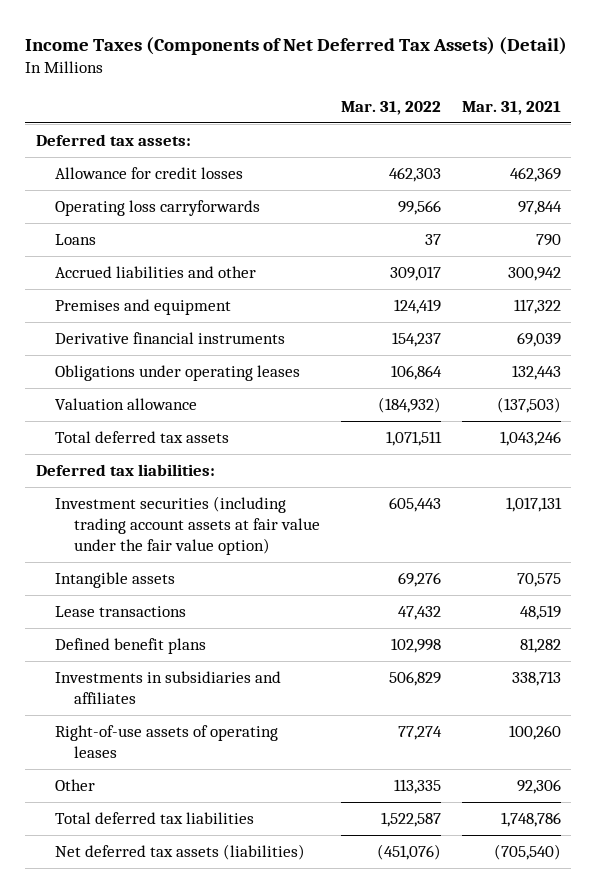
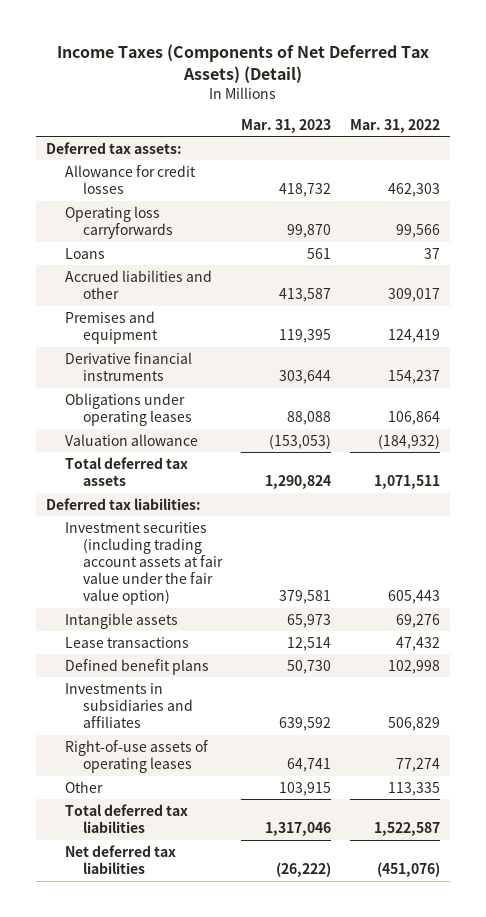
- | Mar. 31, 2022 | Mar. 31, 2021
+ | Mar. 31, 2023 | Mar. 31, 2022
- Net deferred tax assets (liabilities) | (451,076) | (705,540)
+ Net deferred tax liabilities | (26,222) | (451,076)

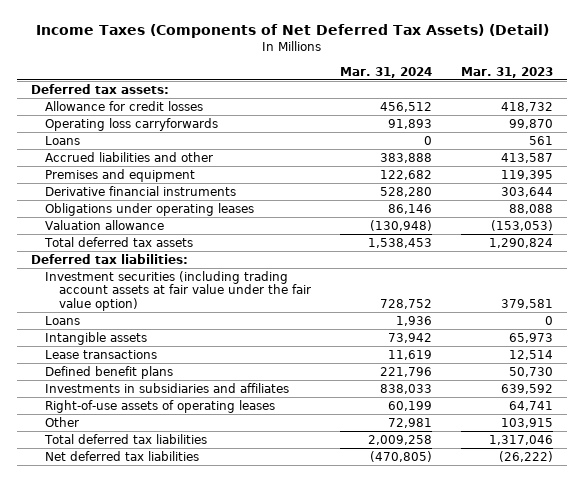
- | Mar. 31, 2023 | Mar. 31, 2022
+ | Mar. 31, 2024 | Mar. 31, 2023
+ Loans | 1,936 | 0

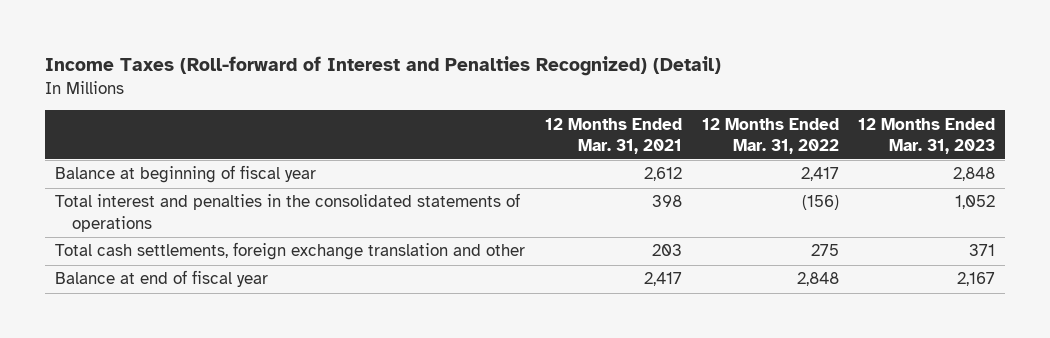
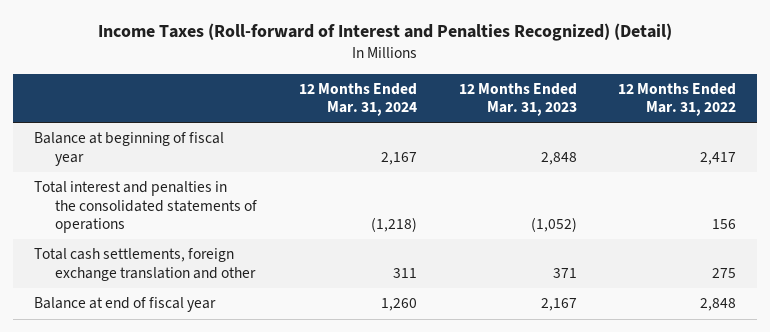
- | 12 Months Ended Mar. 31, 2021 | 12 Months Ended Mar. 31, 2022 | 12 Months Ended Mar. 31, 2023
+ | 12 Months Ended Mar. 31, 2024 | 12 Months Ended Mar. 31, 2023 | 12 Months Ended Mar. 31, 2022
- Total interest and penalties in the consolidated statements of operations | 398 | (156) | 1,052
+ Total interest and penalties in the consolidated statements of operations | (1,218) | (1,052) | 156

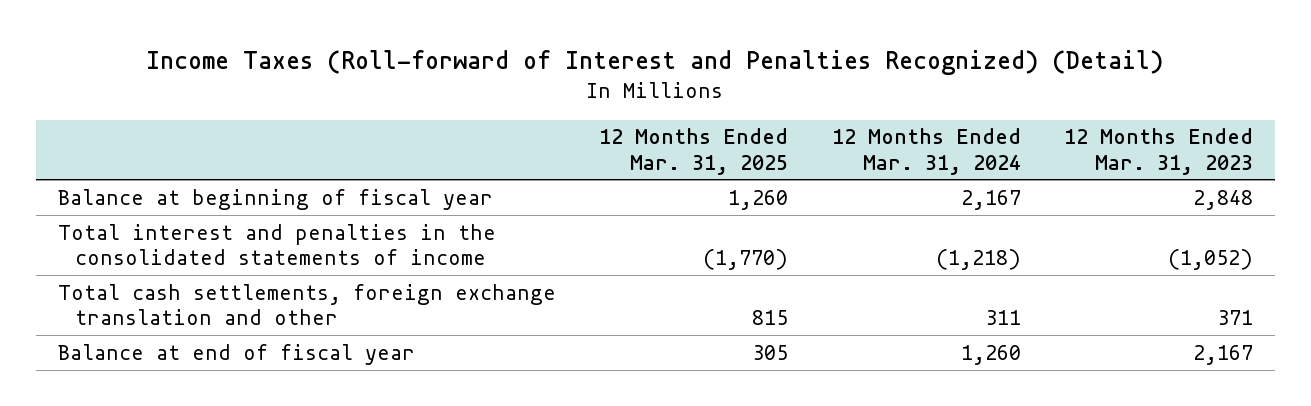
- | 12 Months Ended Mar. 31, 2024 | 12 Months Ended Mar. 31, 2023 | 12 Months Ended Mar. 31, 2022
+ | 12 Months Ended Mar. 31, 2025 | 12 Months Ended Mar. 31, 2024 | 12 Months Ended Mar. 31, 2023
- Total interest and penalties in the consolidated statements of operations | (1,218) | (1,052) | 156
+ Total interest and penalties in the consolidated statements of income | (1,770) | (1,218) | (1,052)

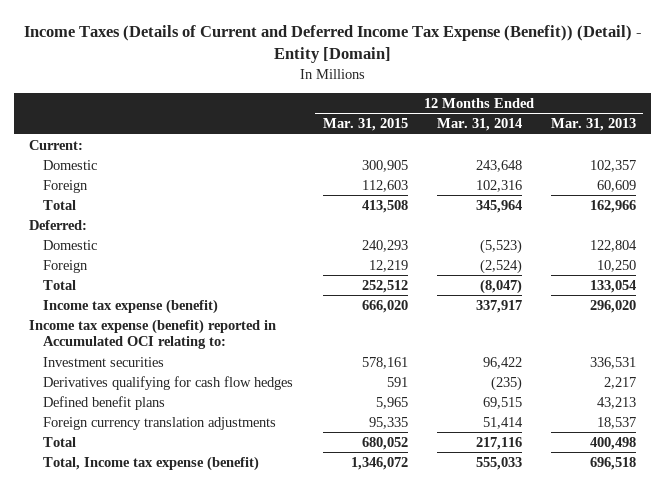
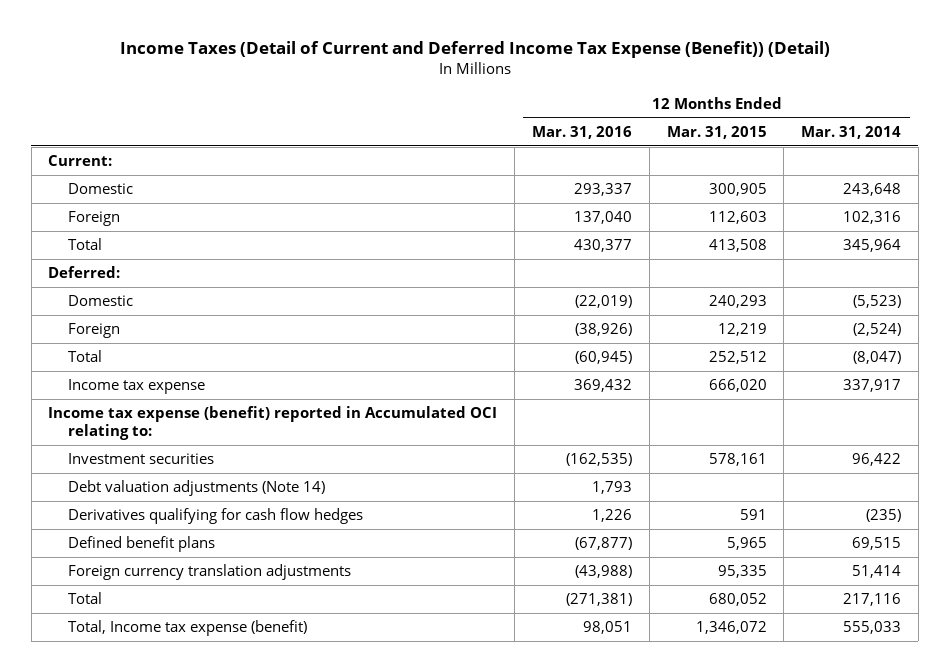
- Income Taxes (Details of Current and Deferred Income Tax Expense (Benefit)) (Detail) - Entity [Domain]
+ Income Taxes (Detail of Current and Deferred Income Tax Expense (Benefit)) (Detail)
- | 12 Months Ended Mar. 31, 2015 | 12 Months Ended Mar. 31, 2014 | 12 Months Ended Mar. 31, 2013
+ | 12 Months Ended Mar. 31, 2016 | 12 Months Ended Mar. 31, 2015 | 12 Months Ended Mar. 31, 2014
- Income tax expense (benefit) | 666,020 | 337,917 | 296,020
+ Income tax expense | 369,432 | 666,020 | 337,917
+ Debt valuation adjustments (Note 14) | 1,793 | |

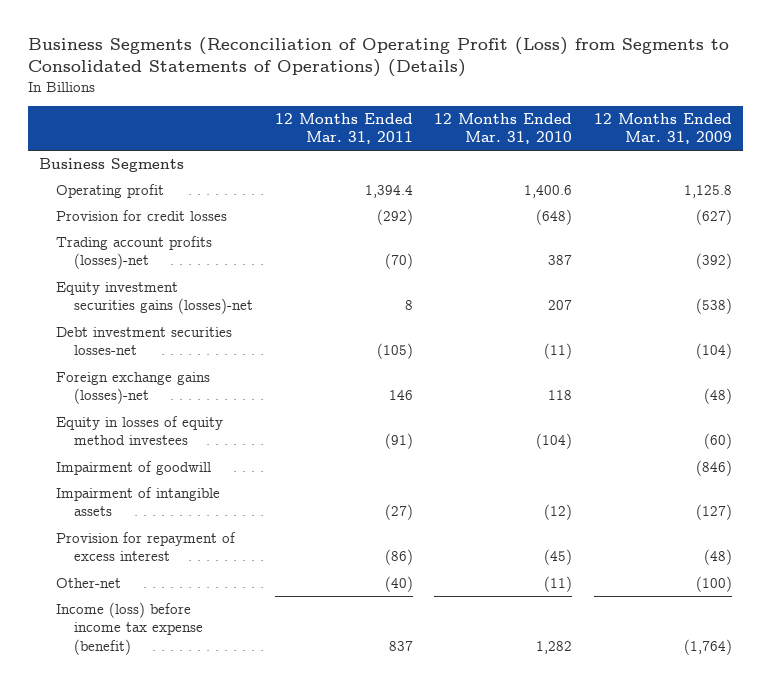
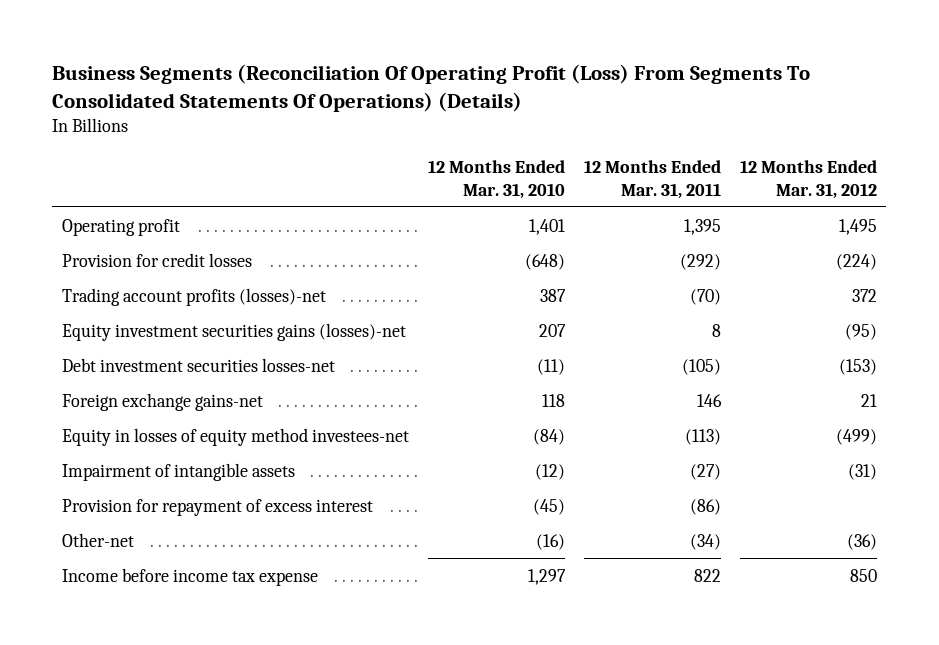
- Business Segments (Reconciliation of Operating Profit (Loss) from Segments to Consolidated Statements of Operations) (Details)
+ Business Segments (Reconciliation Of Operating Profit (Loss) From Segments To Consolidated Statements Of Operations) (Details)
- | 12 Months Ended Mar. 31, 2011 | 12 Months Ended Mar. 31, 2010 | 12 Months Ended Mar. 31, 2009
+ | 12 Months Ended Mar. 31, 2010 | 12 Months Ended Mar. 31, 2011 | 12 Months Ended Mar. 31, 2012
- Business Segments
- Operating profit | 1,394.4 | 1,400.6 | 1,125.8
+ Operating profit | 1,401 | 1,395 | 1,495
- Foreign exchange gains (losses)-net | 146 | 118 | (48)
- Equity in losses of equity method investees | (91) | (104) | (60)
- Impairment of goodwill | | | (846)
+ Foreign exchange gains-net | 118 | 146 | 21
+ Equity in losses of equity method investees-net | (84) | (113) | (499)
- Other-net | (40) | (11) | (100)
- Income (loss) before income tax expense (benefit) | 837 | 1,282 | (1,764)
+ Other-net | (16) | (34) | (36)
+ Income before income tax expense | 1,297 | 822 | 850

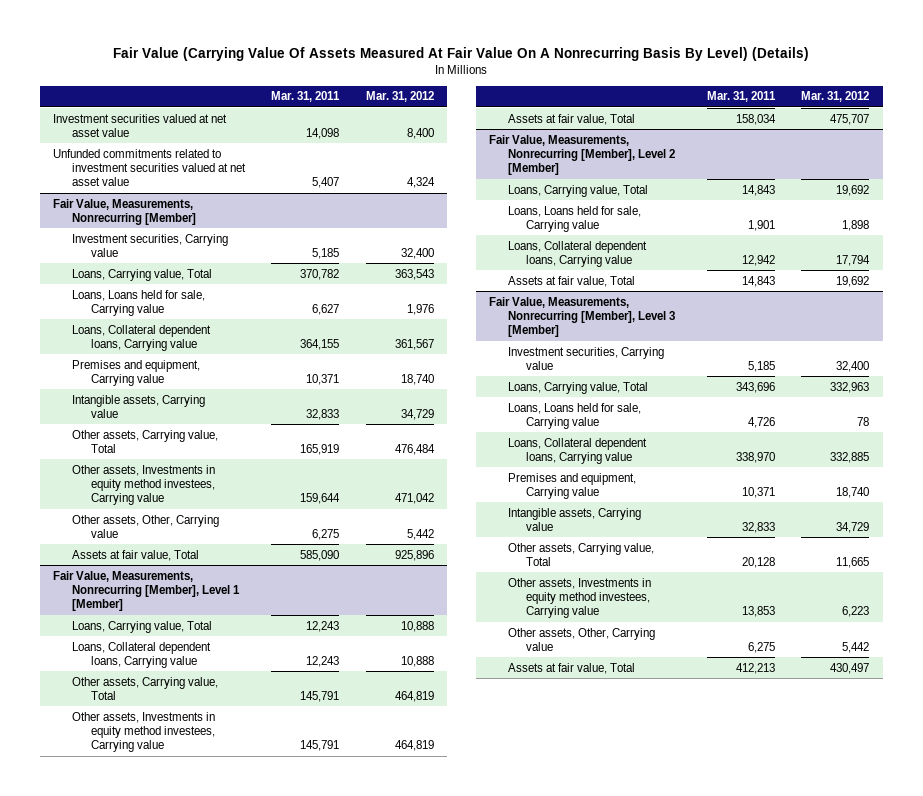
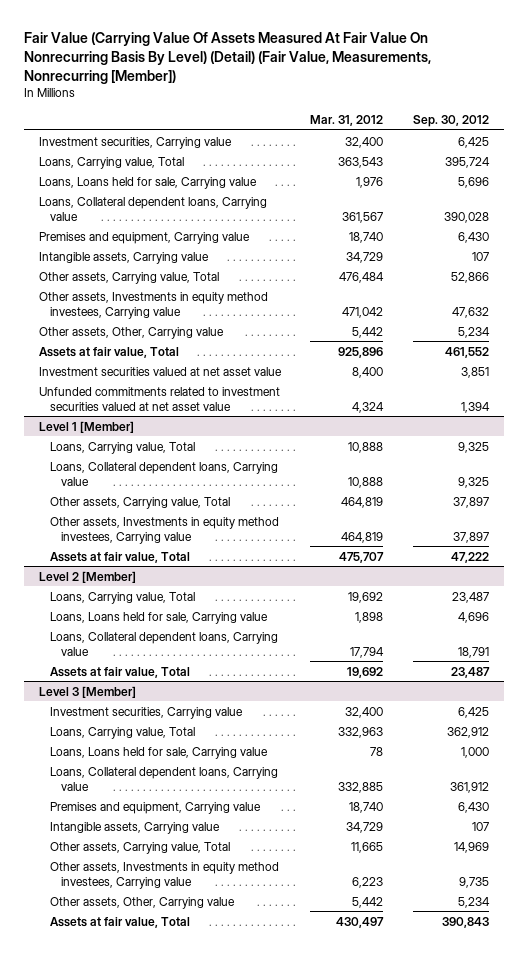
- Fair Value (Carrying Value Of Assets Measured At Fair Value On A Nonrecurring Basis By Level) (Details)
+ Fair Value (Carrying Value Of Assets Measured At Fair Value On Nonrecurring Basis By Level) (Detail) (Fair Value, Measurements, Nonrecurring [Member])
- | Mar. 31, 2011 | Mar. 31, 2012
+ | Mar. 31, 2012 | Sep. 30, 2012
- Fair Value, Measurements, Nonrecurring [Member]
- Fair Value, Measurements, Nonrecurring [Member], Level 1 [Member]
moved down: Investment securities valued at net asset value | 8,400 | 3,851
moved down: Unfunded commitments related to investment securities valued at net asset value | 4,324 | 1,394
+ Level 1 [Member]
- Fair Value, Measurements, Nonrecurring [Member], Level 2 [Member]
+ Level 2 [Member]
- Fair Value, Measurements, Nonrecurring [Member], Level 3 [Member]
+ Level 3 [Member]

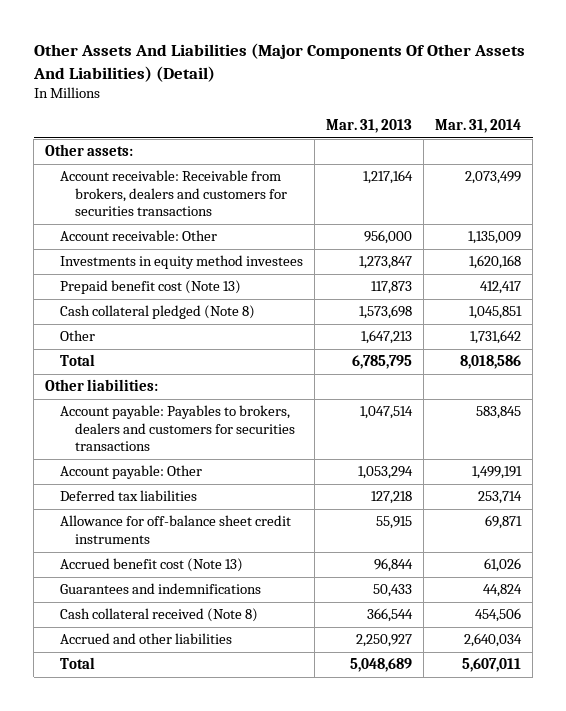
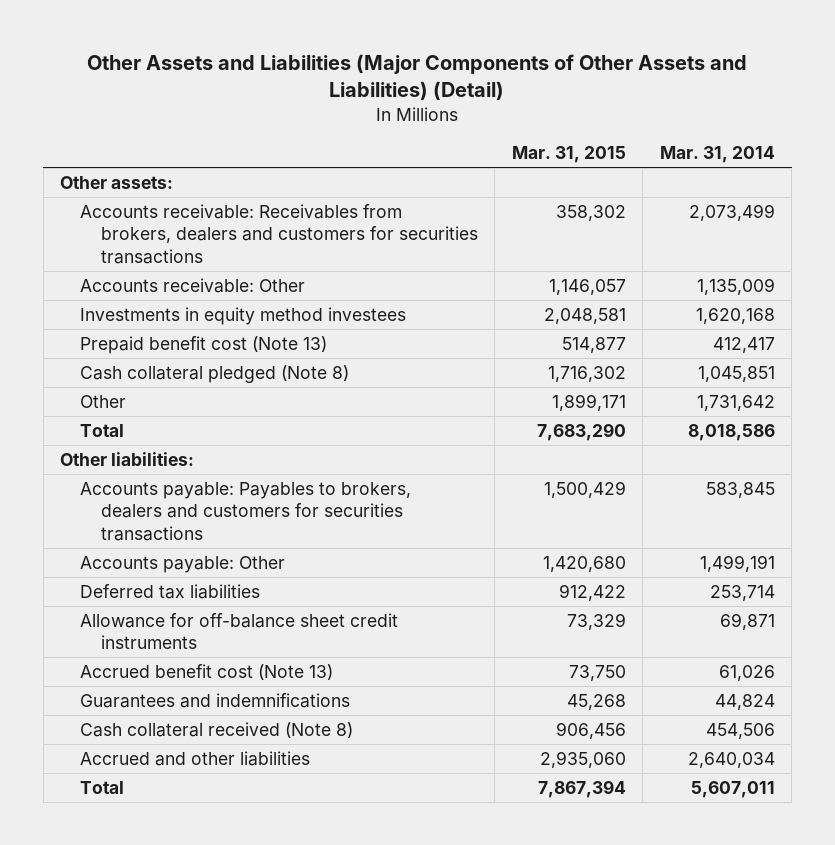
- Other Assets And Liabilities (Major Components Of Other Assets And Liabilities) (Detail)
+ Other Assets and Liabilities (Major Components of Other Assets and Liabilities) (Detail)
- | Mar. 31, 2013 | Mar. 31, 2014
+ | Mar. 31, 2015 | Mar. 31, 2014
- Account receivable: Receivable from brokers, dealers and customers for securities transactions | 1,217,164 | 2,073,499
- Account receivable: Other | 956,000 | 1,135,009
+ Accounts receivable: Receivables from brokers, dealers and customers for securities transactions | 358,302 | 2,073,499
+ Accounts receivable: Other | 1,146,057 | 1,135,009
- Account payable: Payables to brokers, dealers and customers for securities transactions | 1,047,514 | 583,845
- Account payable: Other | 1,053,294 | 1,499,191
+ Accounts payable: Payables to brokers, dealers and customers for securities transactions | 1,500,429 | 583,845
+ Accounts payable: Other | 1,420,680 | 1,499,191

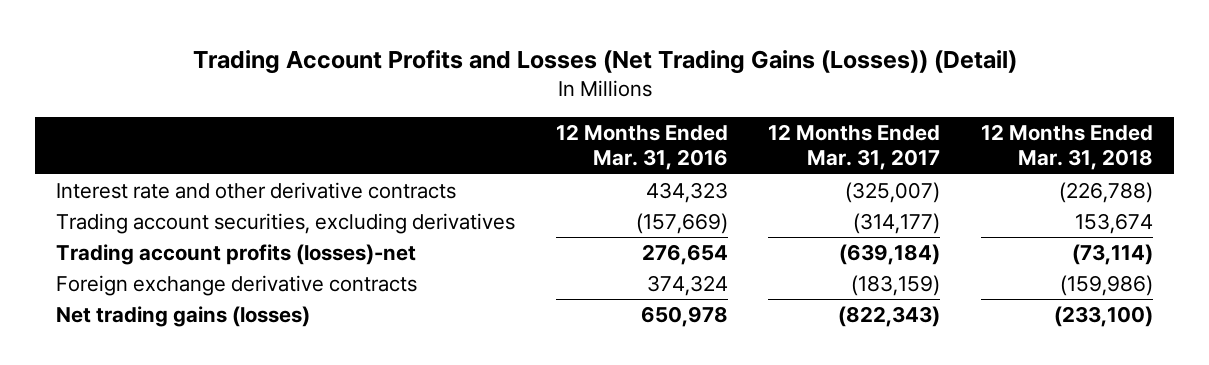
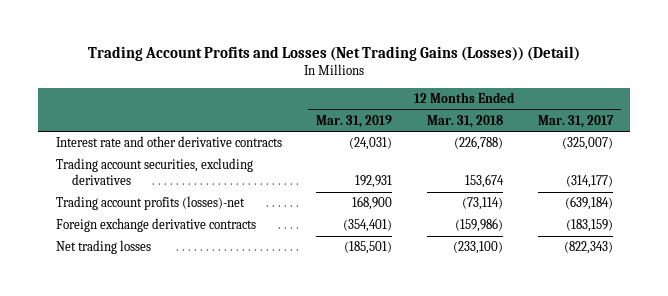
- | 12 Months Ended Mar. 31, 2016 | 12 Months Ended Mar. 31, 2017 | 12 Months Ended Mar. 31, 2018
+ | 12 Months Ended Mar. 31, 2019 | 12 Months Ended Mar. 31, 2018 | 12 Months Ended Mar. 31, 2017
- Net trading gains (losses) | 650,978 | (822,343) | (233,100)
+ Net trading losses | (185,501) | (233,100) | (822,343)

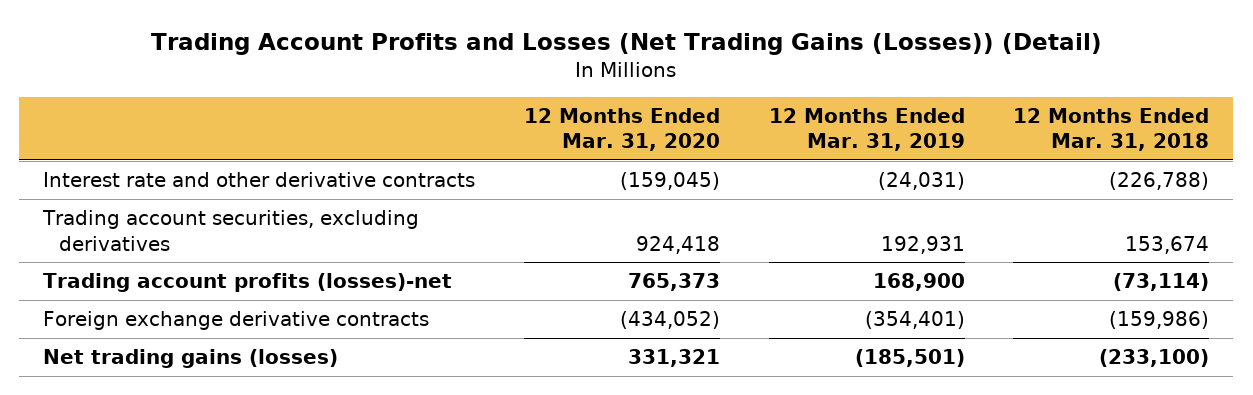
- | 12 Months Ended Mar. 31, 2019 | 12 Months Ended Mar. 31, 2018 | 12 Months Ended Mar. 31, 2017
+ | 12 Months Ended Mar. 31, 2020 | 12 Months Ended Mar. 31, 2019 | 12 Months Ended Mar. 31, 2018
- Net trading losses | (185,501) | (233,100) | (822,343)
+ Net trading gains (losses) | 331,321 | (185,501) | (233,100)

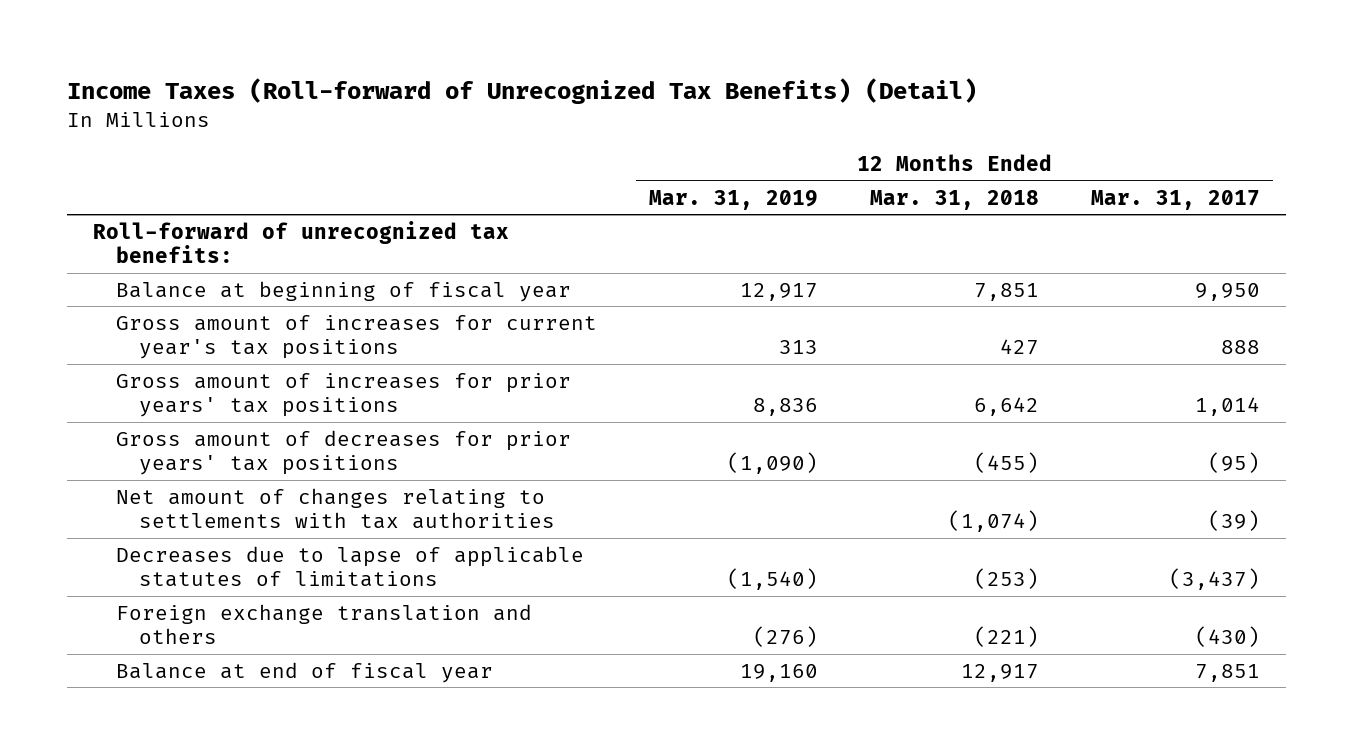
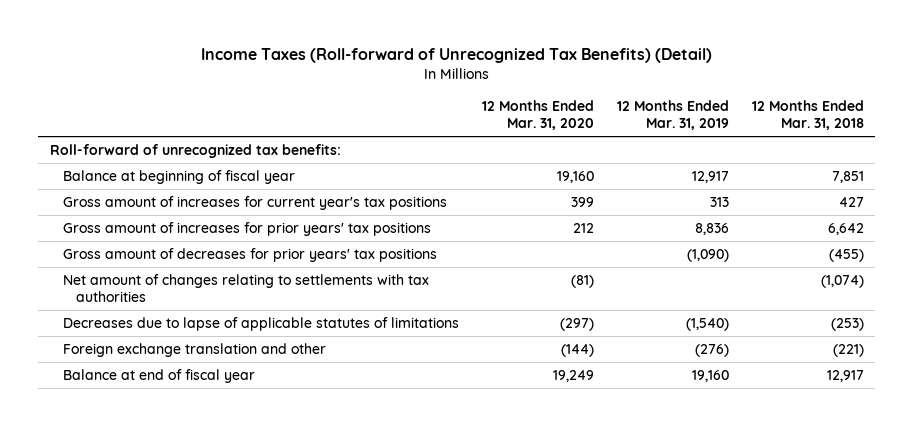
- | 12 Months Ended Mar. 31, 2019 | 12 Months Ended Mar. 31, 2018 | 12 Months Ended Mar. 31, 2017
+ | 12 Months Ended Mar. 31, 2020 | 12 Months Ended Mar. 31, 2019 | 12 Months Ended Mar. 31, 2018
- Foreign exchange translation and others | (276) | (221) | (430)
+ Foreign exchange translation and other | (144) | (276) | (221)

